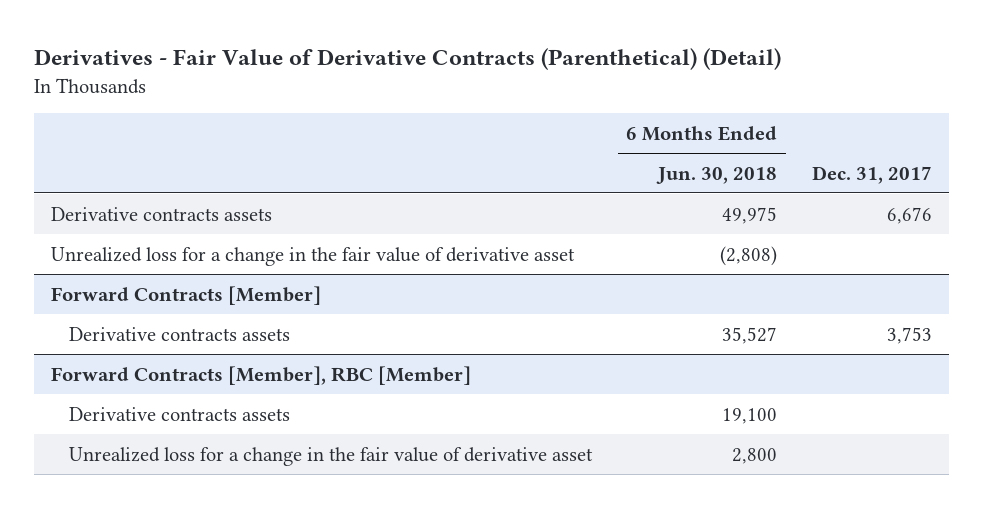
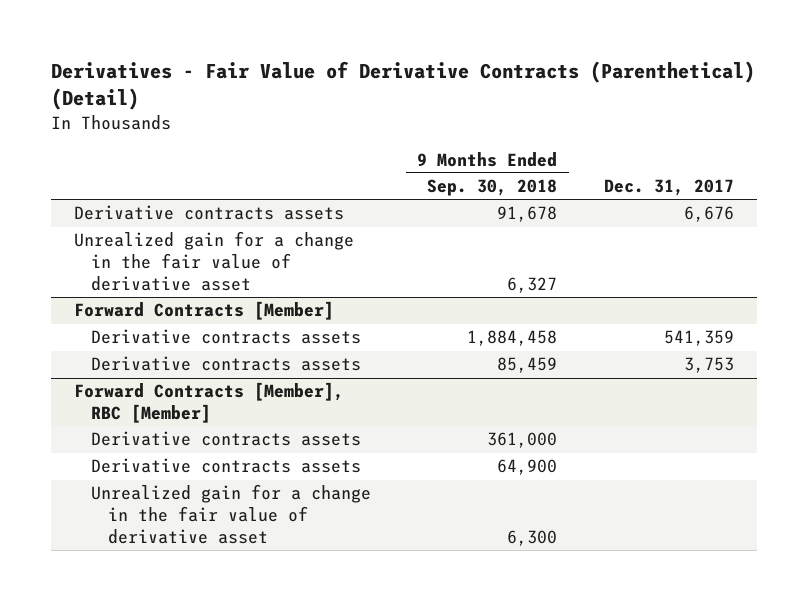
- | 6 Months Ended Jun. 30, 2018 | Dec. 31, 2017
+ | 9 Months Ended Sep. 30, 2018 | Dec. 31, 2017
- Unrealized loss for a change in the fair value of derivative asset | (2,808) |
+ Unrealized gain for a change in the fair value of derivative asset | 6,327 |
@ Forward Contracts [Member]
+ Derivative contracts assets | 1,884,458 | 541,359
@ Forward Contracts [Member], RBC [Member]
- Unrealized loss for a change in the fair value of derivative asset | 2,800 |
+ Derivative contracts assets | 64,900 |
+ Unrealized gain for a change in the fair value of derivative asset | 6,300 |

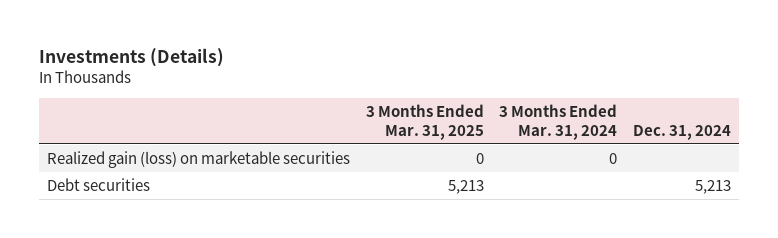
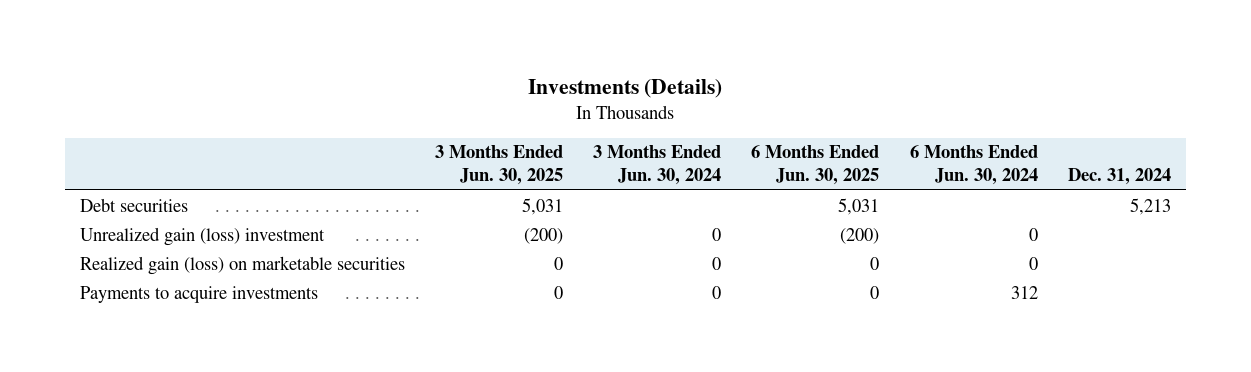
- | 3 Months Ended Mar. 31, 2025 | 3 Months Ended Mar. 31, 2024 | Dec. 31, 2024
+ | 3 Months Ended Jun. 30, 2025 | 3 Months Ended Jun. 30, 2024 | 6 Months Ended Jun. 30, 2025 | 6 Months Ended Jun. 30, 2024 | Dec. 31, 2024
+ Unrealized gain (loss) investment | (200) | 0 | (200) | 0 |
moved down: Realized gain (loss) on marketable securities | 0 | 0 | 0 | 0 |
+ Payments to acquire investments | 0 | 0 | 0 | 312 |

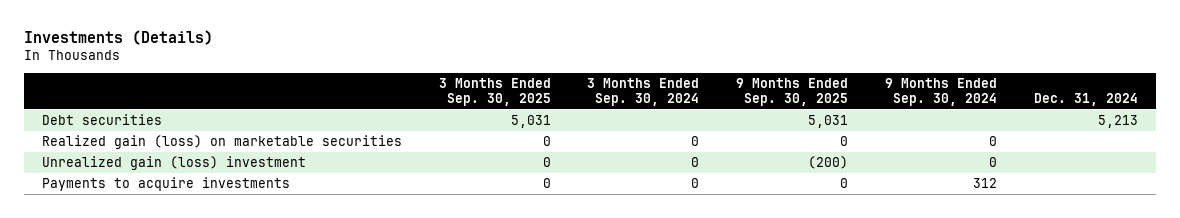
- | 3 Months Ended Jun. 30, 2025 | 3 Months Ended Jun. 30, 2024 | 6 Months Ended Jun. 30, 2025 | 6 Months Ended Jun. 30, 2024 | Dec. 31, 2024
+ | 3 Months Ended Sep. 30, 2025 | 3 Months Ended Sep. 30, 2024 | 9 Months Ended Sep. 30, 2025 | 9 Months Ended Sep. 30, 2024 | Dec. 31, 2024
moved down: Unrealized gain (loss) investment | 0 | 0 | (200) | 0 |

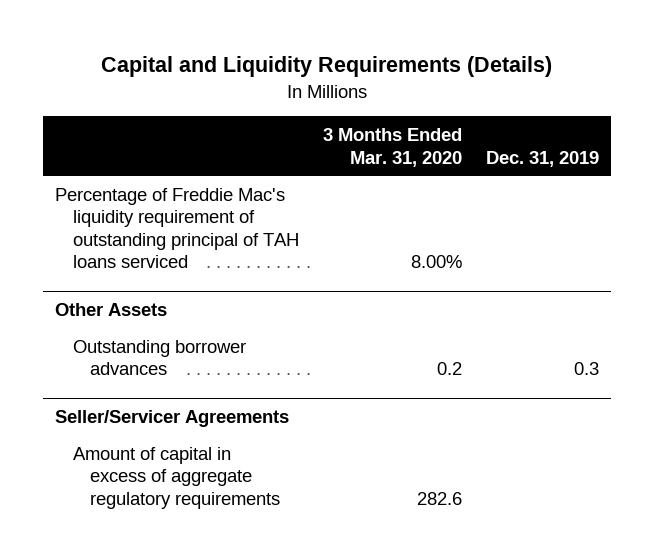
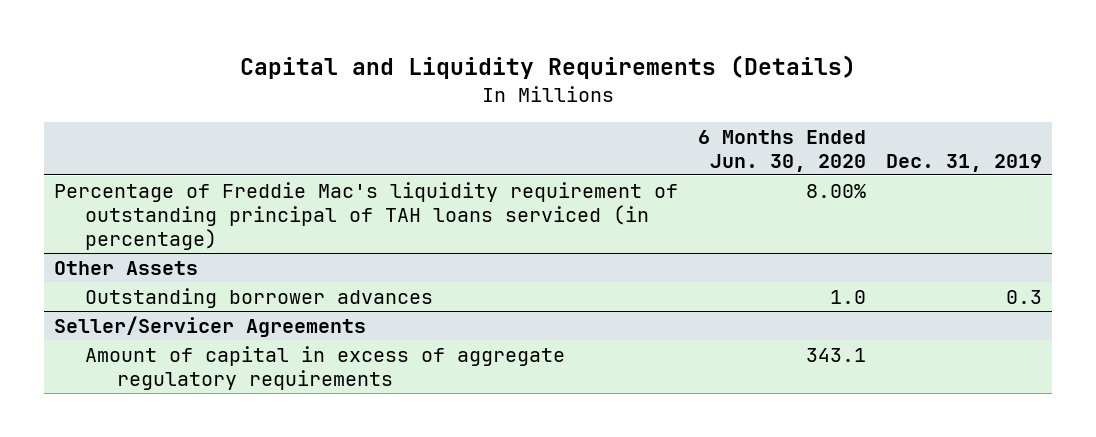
- | 3 Months Ended Mar. 31, 2020 | Dec. 31, 2019
+ | 6 Months Ended Jun. 30, 2020 | Dec. 31, 2019
- Percentage of Freddie Mac's liquidity requirement of outstanding principal of TAH loans serviced | 8.00% |
+ Percentage of Freddie Mac's liquidity requirement of outstanding principal of TAH loans serviced (in percentage) | 8.00% |

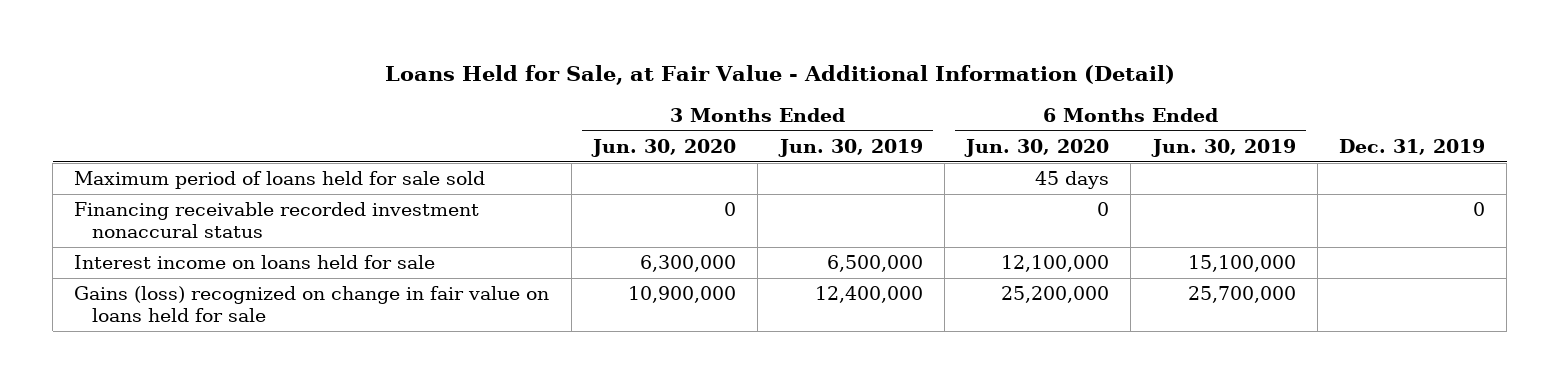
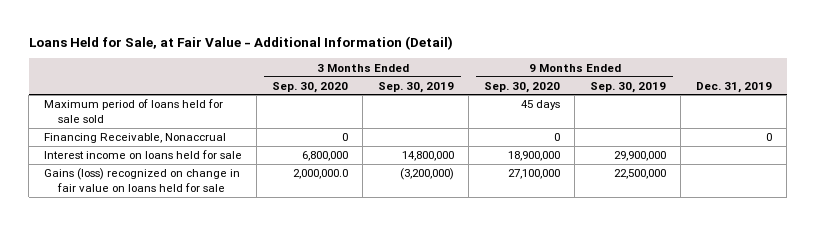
- | 3 Months Ended Jun. 30, 2020 | 3 Months Ended Jun. 30, 2019 | 6 Months Ended Jun. 30, 2020 | 6 Months Ended Jun. 30, 2019 | Dec. 31, 2019
+ | 3 Months Ended Sep. 30, 2020 | 3 Months Ended Sep. 30, 2019 | 9 Months Ended Sep. 30, 2020 | 9 Months Ended Sep. 30, 2019 | Dec. 31, 2019
- Financing receivable recorded investment nonaccural status | 0 | | 0 | | 0
+ Financing Receivable, Nonaccrual | 0 | | 0 | | 0

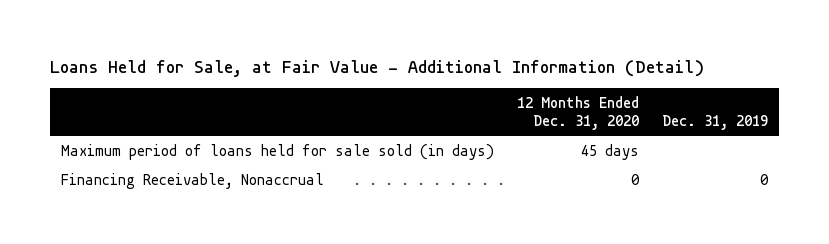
- | 3 Months Ended Sep. 30, 2020 | 3 Months Ended Sep. 30, 2019 | 9 Months Ended Sep. 30, 2020 | 9 Months Ended Sep. 30, 2019 | Dec. 31, 2019
+ | 12 Months Ended Dec. 31, 2020 | Dec. 31, 2019
- Maximum period of loans held for sale sold | | | 45 days | |
+ Maximum period of loans held for sale sold (in days) | 45 days |
- Interest income on loans held for sale | 6,800,000 | 14,800,000 | 18,900,000 | 29,900,000 |
- Gains (loss) recognized on change in fair value on loans held for sale | 2,000,000.0 | (3,200,000) | 27,100,000 | 22,500,000 |

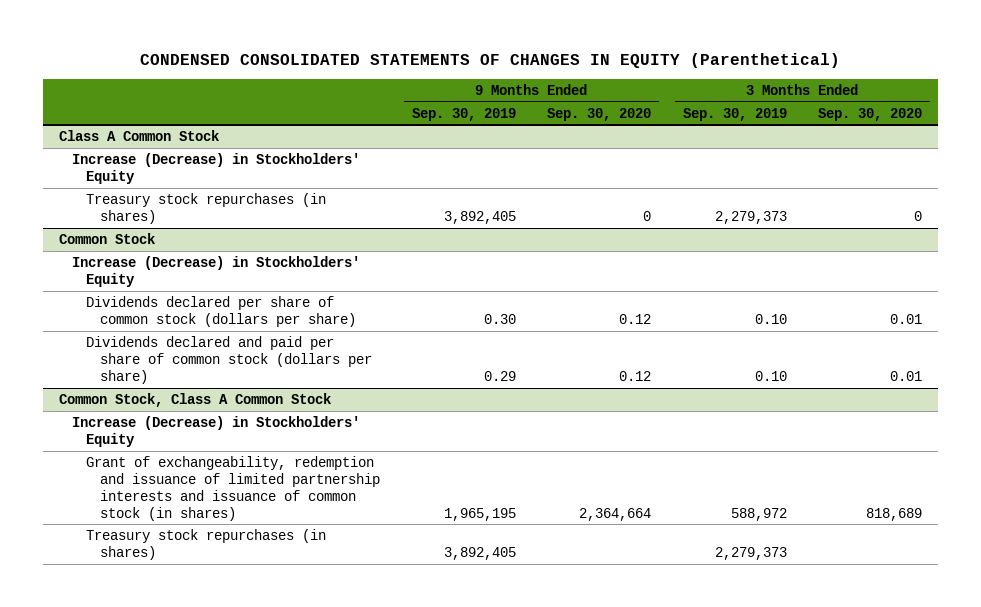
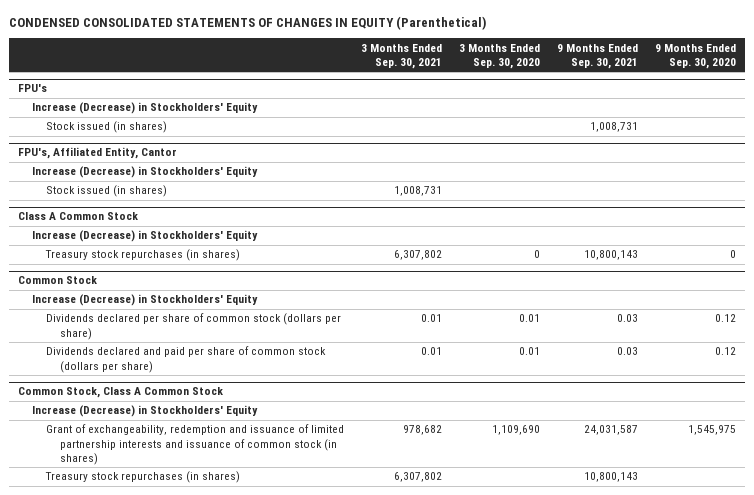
- | 9 Months Ended Sep. 30, 2019 | 9 Months Ended Sep. 30, 2020 | 3 Months Ended Sep. 30, 2019 | 3 Months Ended Sep. 30, 2020
+ | 3 Months Ended Sep. 30, 2021 | 3 Months Ended Sep. 30, 2020 | 9 Months Ended Sep. 30, 2021 | 9 Months Ended Sep. 30, 2020
+ FPU's
+ Increase (Decrease) in Stockholders' Equity
+ Stock issued (in shares) | | | 1,008,731 |
+ FPU's, Affiliated Entity, Cantor
+ Increase (Decrease) in Stockholders' Equity
+ Stock issued (in shares) | 1,008,731 | | |
@ Common Stock, Class A Common Stock
- Grant of exchangeability, redemption and issuance of limited partnership interests and issuance of common stock (in shares) | 1,965,195 | 2,364,664 | 588,972 | 818,689
+ Grant of exchangeability, redemption and issuance of limited partnership interests and issuance of common stock (in shares) | 978,682 | 1,109,690 | 24,031,587 | 1,545,975

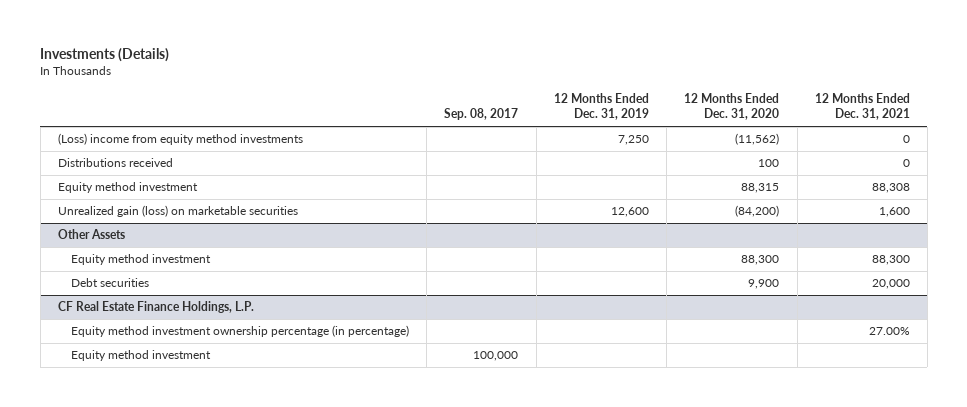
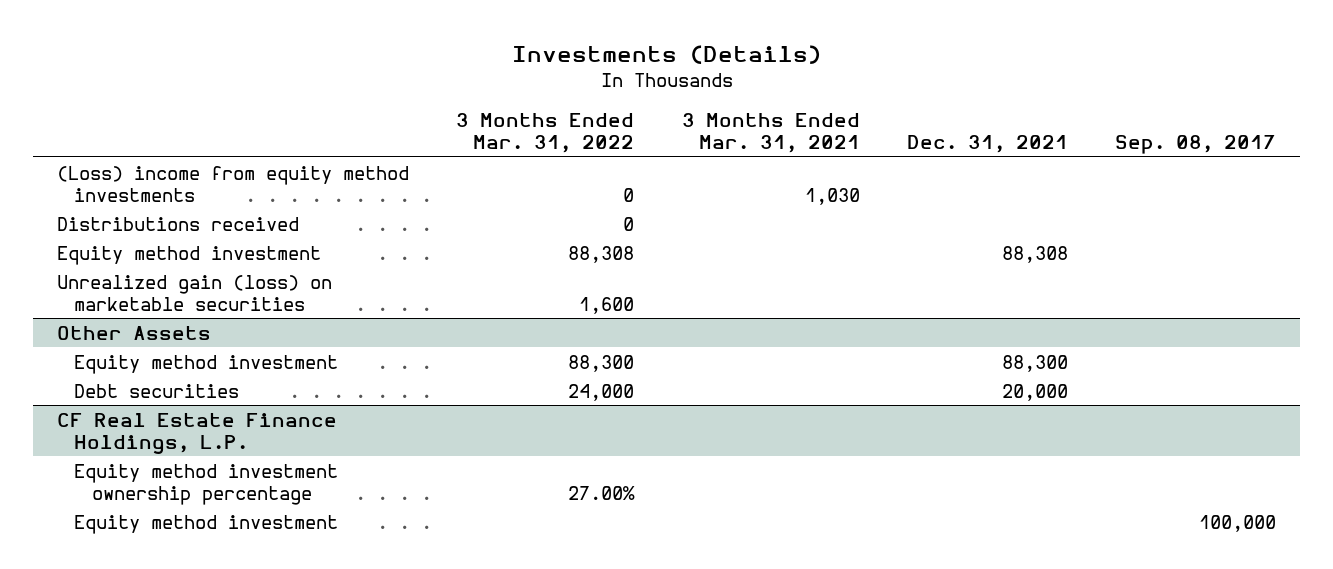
- | Sep. 08, 2017 | 12 Months Ended Dec. 31, 2019 | 12 Months Ended Dec. 31, 2020 | 12 Months Ended Dec. 31, 2021
+ | 3 Months Ended Mar. 31, 2022 | 3 Months Ended Mar. 31, 2021 | Dec. 31, 2021 | Sep. 08, 2017
@ CF Real Estate Finance Holdings, L.P.
- Equity method investment ownership percentage (in percentage) | | | | 27.00%
+ Equity method investment ownership percentage | 27.00% | | |

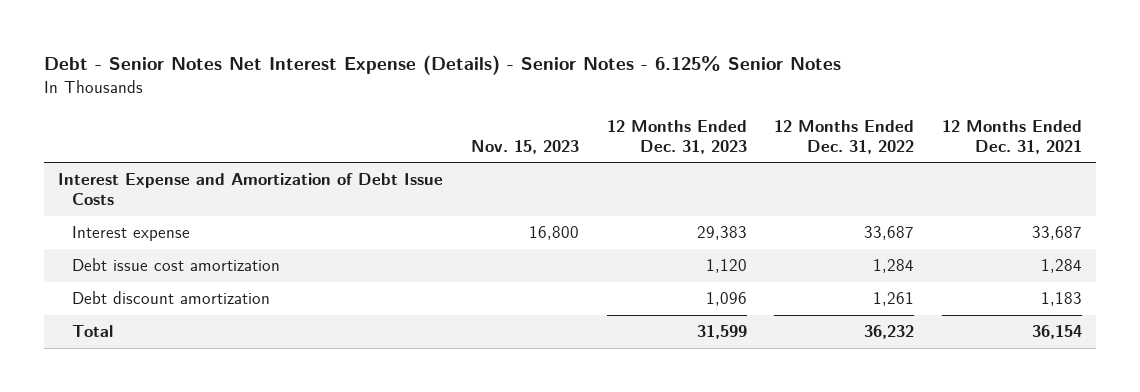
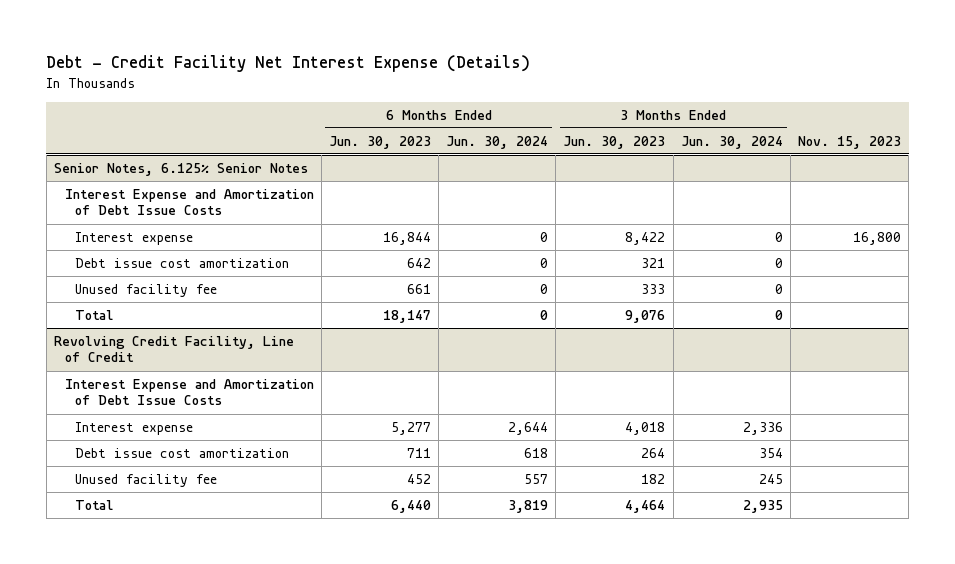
- Debt - Senior Notes Net Interest Expense (Details) - Senior Notes - 6.125% Senior Notes
+ Debt - Credit Facility Net Interest Expense (Details)
- | Nov. 15, 2023 | 12 Months Ended Dec. 31, 2023 | 12 Months Ended Dec. 31, 2022 | 12 Months Ended Dec. 31, 2021
+ | 6 Months Ended Jun. 30, 2023 | 6 Months Ended Jun. 30, 2024 | 3 Months Ended Jun. 30, 2023 | 3 Months Ended Jun. 30, 2024 | Nov. 15, 2023
+ Senior Notes, 6.125% Senior Notes
- Debt discount amortization | | 1,096 | 1,261 | 1,183
+ Unused facility fee | 661 | 0 | 333 | 0 |
+ Revolving Credit Facility, Line of Credit
+ Interest Expense and Amortization of Debt Issue Costs
+ Interest expense | 5,277 | 2,644 | 4,018 | 2,336 |
+ Debt issue cost amortization | 711 | 618 | 264 | 354 |
+ Unused facility fee | 452 | 557 | 182 | 245 |
+ Total | 6,440 | 3,819 | 4,464 | 2,935 |

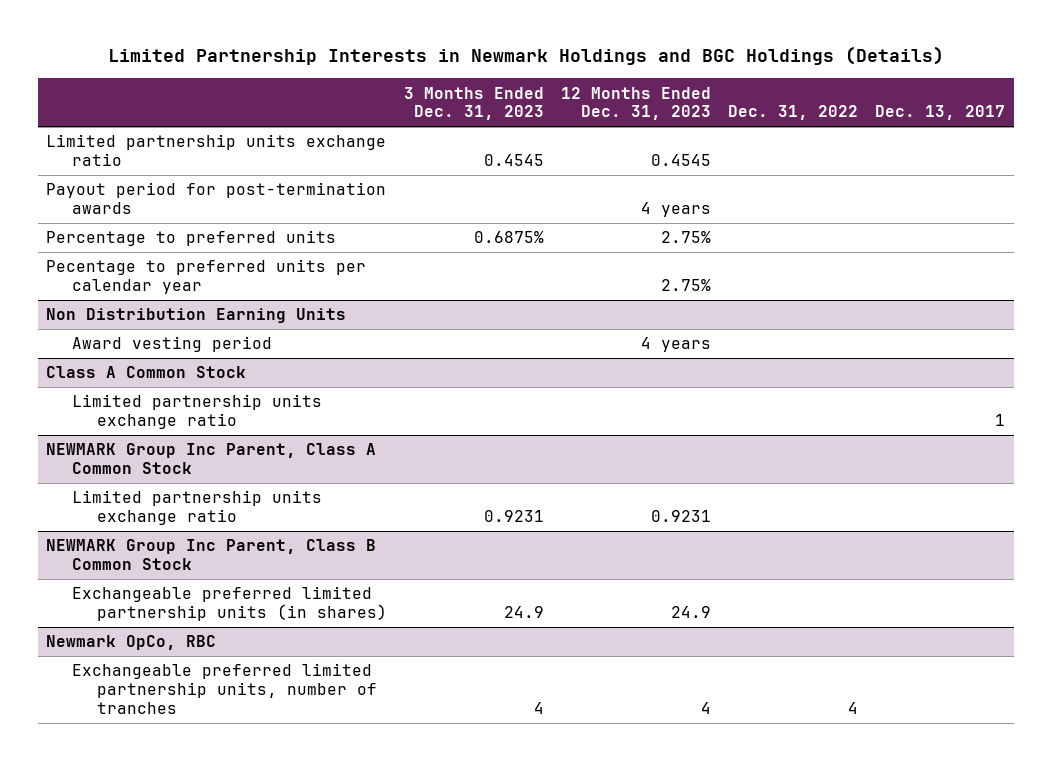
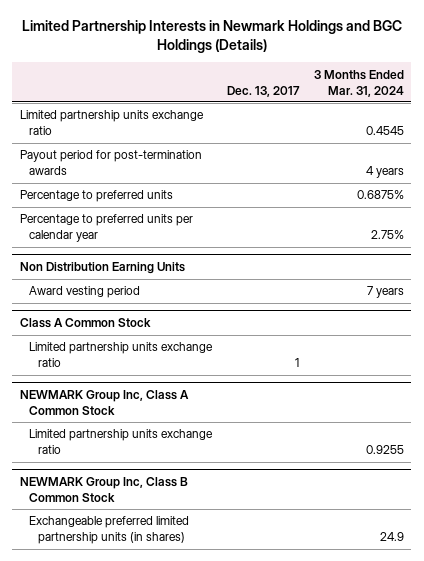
- | 3 Months Ended Dec. 31, 2023 | 12 Months Ended Dec. 31, 2023 | Dec. 31, 2022 | Dec. 13, 2017
+ | Dec. 13, 2017 | 3 Months Ended Mar. 31, 2024
- Pecentage to preferred units per calendar year | | 2.75% | |
+ Percentage to preferred units per calendar year | | 2.75%
- NEWMARK Group Inc Parent, Class A Common Stock
+ NEWMARK Group Inc, Class A Common Stock
- NEWMARK Group Inc Parent, Class B Common Stock
+ NEWMARK Group Inc, Class B Common Stock
- Newmark OpCo, RBC
- Exchangeable preferred limited partnership units, number of tranches | 4 | 4 | 4 |

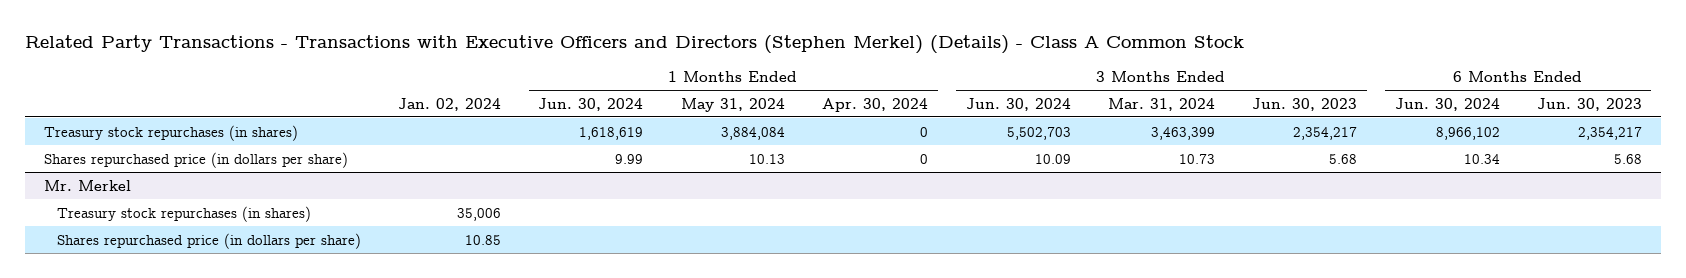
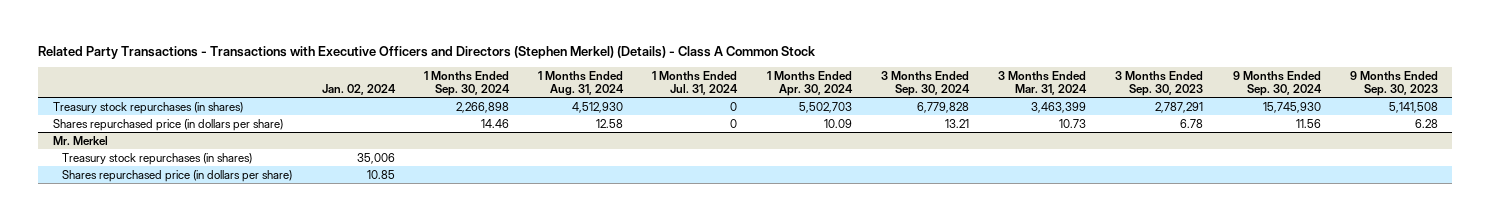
- | Jan. 02, 2024 | 1 Months Ended Jun. 30, 2024 | 1 Months Ended May 31, 2024 | 1 Months Ended Apr. 30, 2024 | 3 Months Ended Jun. 30, 2024 | 3 Months Ended Mar. 31, 2024 | 3 Months Ended Jun. 30, 2023 | 6 Months Ended Jun. 30, 2024 | 6 Months Ended Jun. 30, 2023
+ | Jan. 02, 2024 | 1 Months Ended Sep. 30, 2024 | 1 Months Ended Aug. 31, 2024 | 1 Months Ended Jul. 31, 2024 | 1 Months Ended Apr. 30, 2024 | 3 Months Ended Sep. 30, 2024 | 3 Months Ended Mar. 31, 2024 | 3 Months Ended Sep. 30, 2023 | 9 Months Ended Sep. 30, 2024 | 9 Months Ended Sep. 30, 2023
- Treasury stock repurchases (in shares) | | 1,618,619 | 3,884,084 | 0 | 5,502,703 | 3,463,399 | 2,354,217 | 8,966,102 | 2,354,217
- Shares repurchased price (in dollars per share) | | 9.99 | 10.13 | 0 | 10.09 | 10.73 | 5.68 | 10.34 | 5.68
+ Treasury stock repurchases (in shares) | | 2,266,898 | 4,512,930 | 0 | 5,502,703 | 6,779,828 | 3,463,399 | 2,787,291 | 15,745,930 | 5,141,508
+ Shares repurchased price (in dollars per share) | | 14.46 | 12.58 | 0 | 10.09 | 13.21 | 10.73 | 6.78 | 11.56 | 6.28

